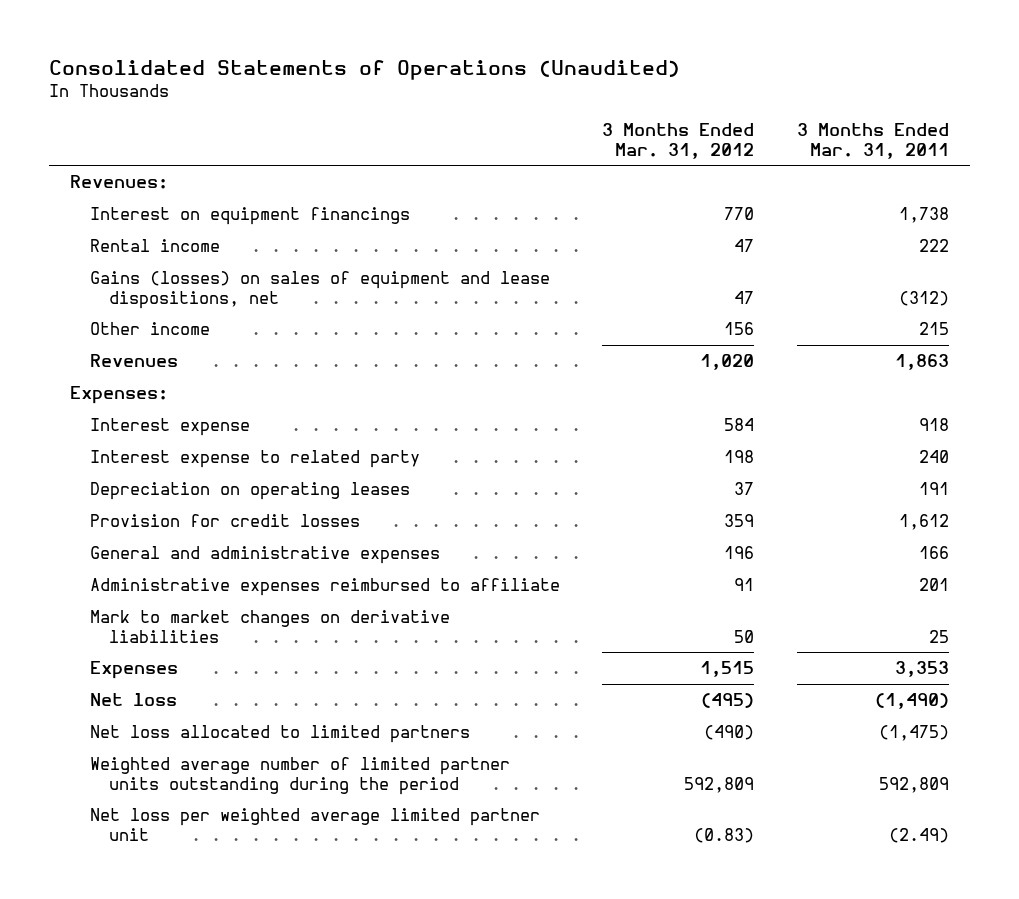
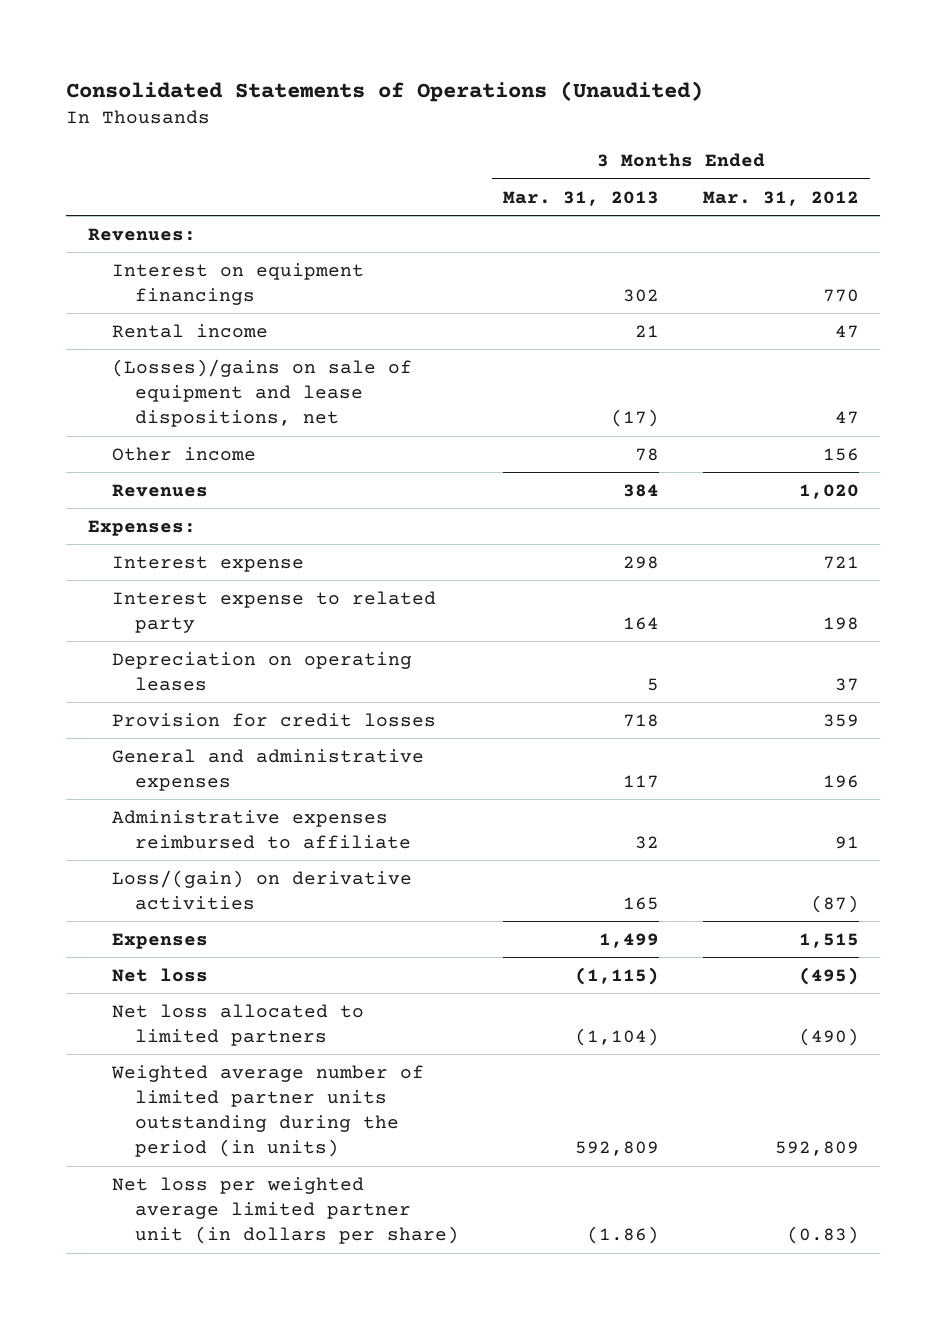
- | 3 Months Ended Mar. 31, 2012 | 3 Months Ended Mar. 31, 2011
+ | 3 Months Ended Mar. 31, 2013 | 3 Months Ended Mar. 31, 2012
- Gains (losses) on sales of equipment and lease dispositions, net | 47 | (312)
+ (Losses)/gains on sale of equipment and lease dispositions, net | (17) | 47
- Interest expense | 584 | 918
+ Interest expense | 298 | 721
- Mark to market changes on derivative liabilities | 50 | 25
+ Loss/(gain) on derivative activities | 165 | (87)
- Weighted average number of limited partner units outstanding during the period | 592,809 | 592,809
- Net loss per weighted average limited partner unit | (0.83) | (2.49)
+ Weighted average number of limited partner units outstanding during the period (in units) | 592,809 | 592,809
+ Net loss per weighted average limited partner unit (in dollars per share) | (1.86) | (0.83)

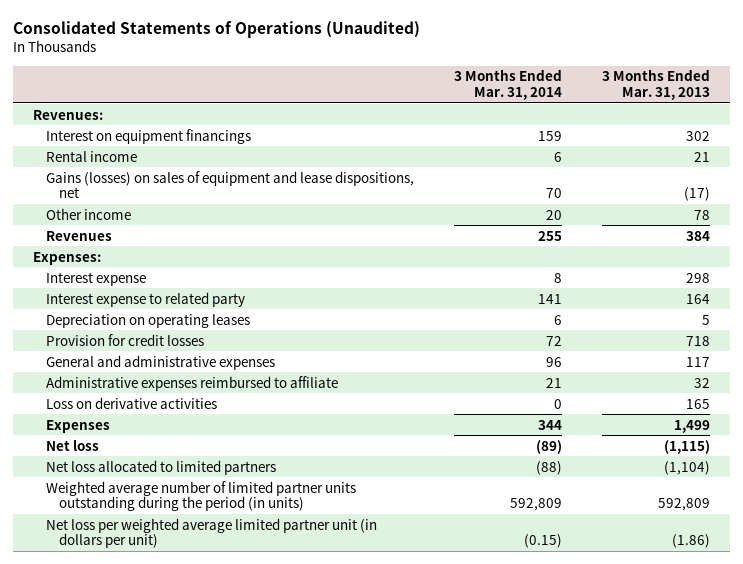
- | 3 Months Ended Mar. 31, 2013 | 3 Months Ended Mar. 31, 2012
+ | 3 Months Ended Mar. 31, 2014 | 3 Months Ended Mar. 31, 2013
- (Losses)/gains on sale of equipment and lease dispositions, net | (17) | 47
+ Gains (losses) on sales of equipment and lease dispositions, net | 70 | (17)
- Loss/(gain) on derivative activities | 165 | (87)
+ Loss on derivative activities | 0 | 165
- Net loss per weighted average limited partner unit (in dollars per share) | (1.86) | (0.83)
+ Net loss per weighted average limited partner unit (in dollars per unit) | (0.15) | (1.86)

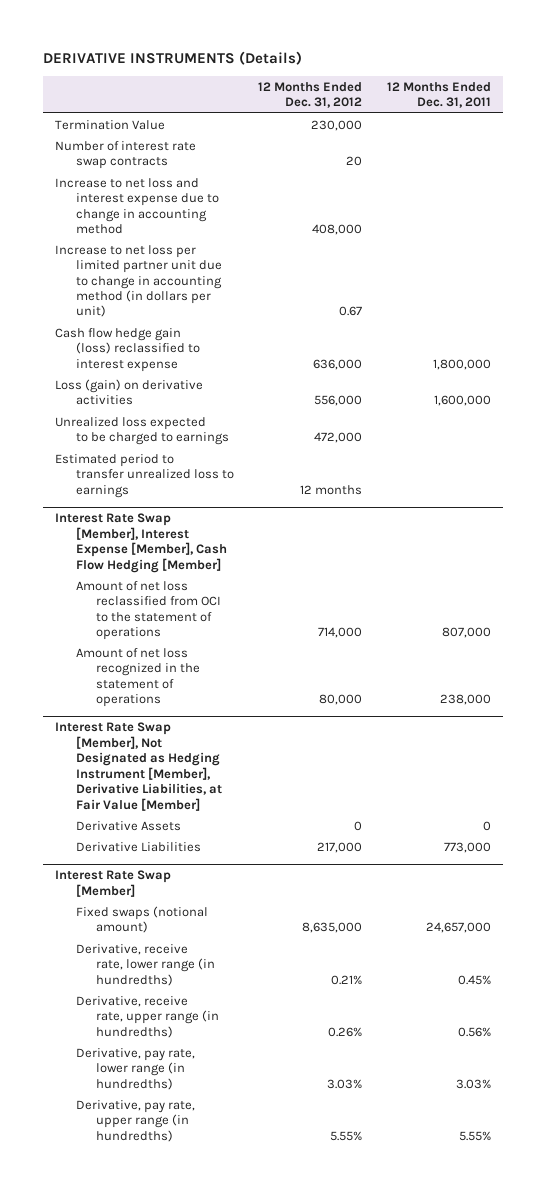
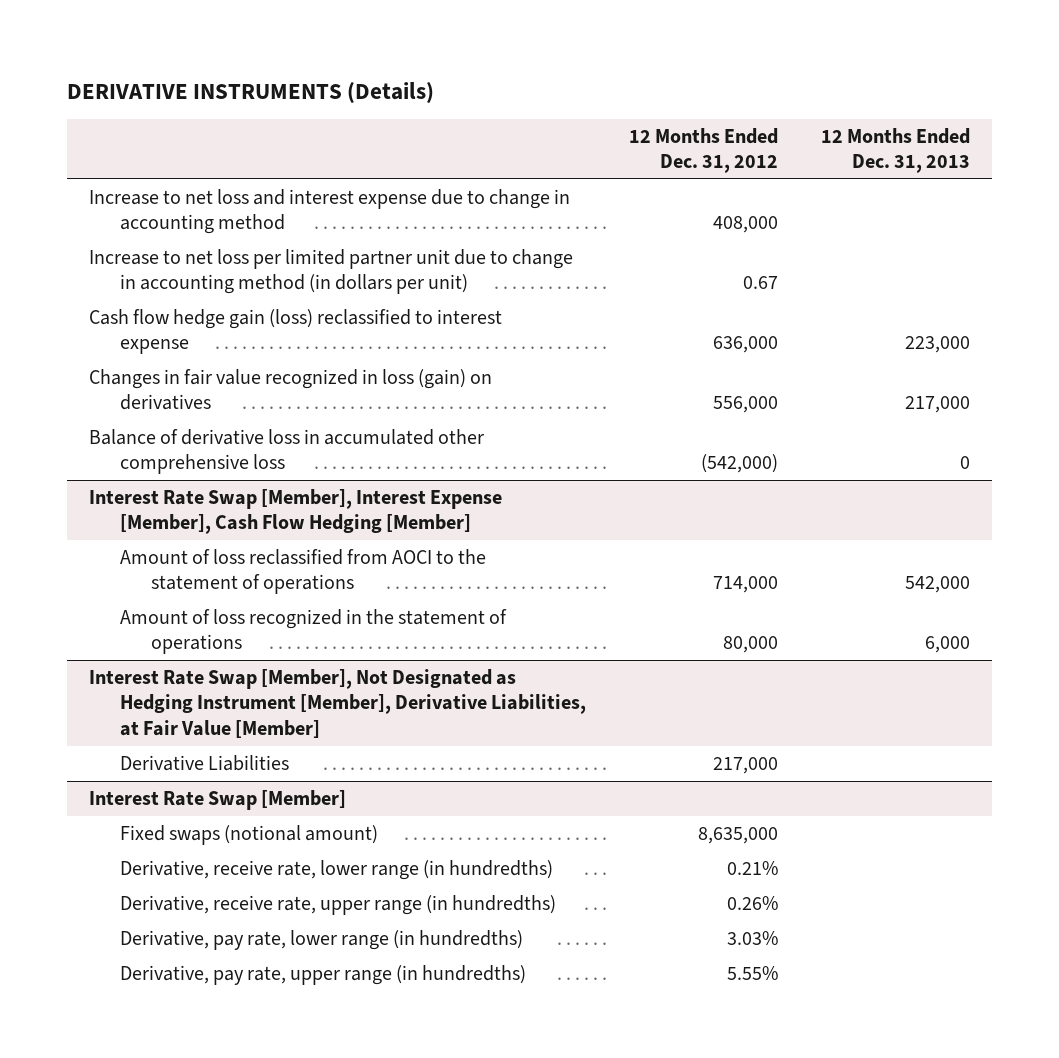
- | 12 Months Ended Dec. 31, 2012 | 12 Months Ended Dec. 31, 2011
+ | 12 Months Ended Dec. 31, 2012 | 12 Months Ended Dec. 31, 2013
- Termination Value | 230,000 |
- Number of interest rate swap contracts | 20 |
- Loss (gain) on derivative activities | 556,000 | 1,600,000
- Unrealized loss expected to be charged to earnings | 472,000 |
- Estimated period to transfer unrealized loss to earnings | 12 months |
+ Changes in fair value recognized in loss (gain) on derivatives | 556,000 | 217,000
+ Balance of derivative loss in accumulated other comprehensive loss | (542,000) | 0
@ Interest Rate Swap [Member], Interest Expense [Member], Cash Flow Hedging [Member]
- Amount of net loss reclassified from OCI to the statement of operations | 714,000 | 807,000
- Amount of net loss recognized in the statement of operations | 80,000 | 238,000
+ Amount of loss reclassified from AOCI to the statement of operations | 714,000 | 542,000
+ Amount of loss recognized in the statement of operations | 80,000 | 6,000
@ Interest Rate Swap [Member], Not Designated as Hedging Instrument [Member], Derivative Liabilities, at Fair Value [Member]
- Derivative Assets | 0 | 0

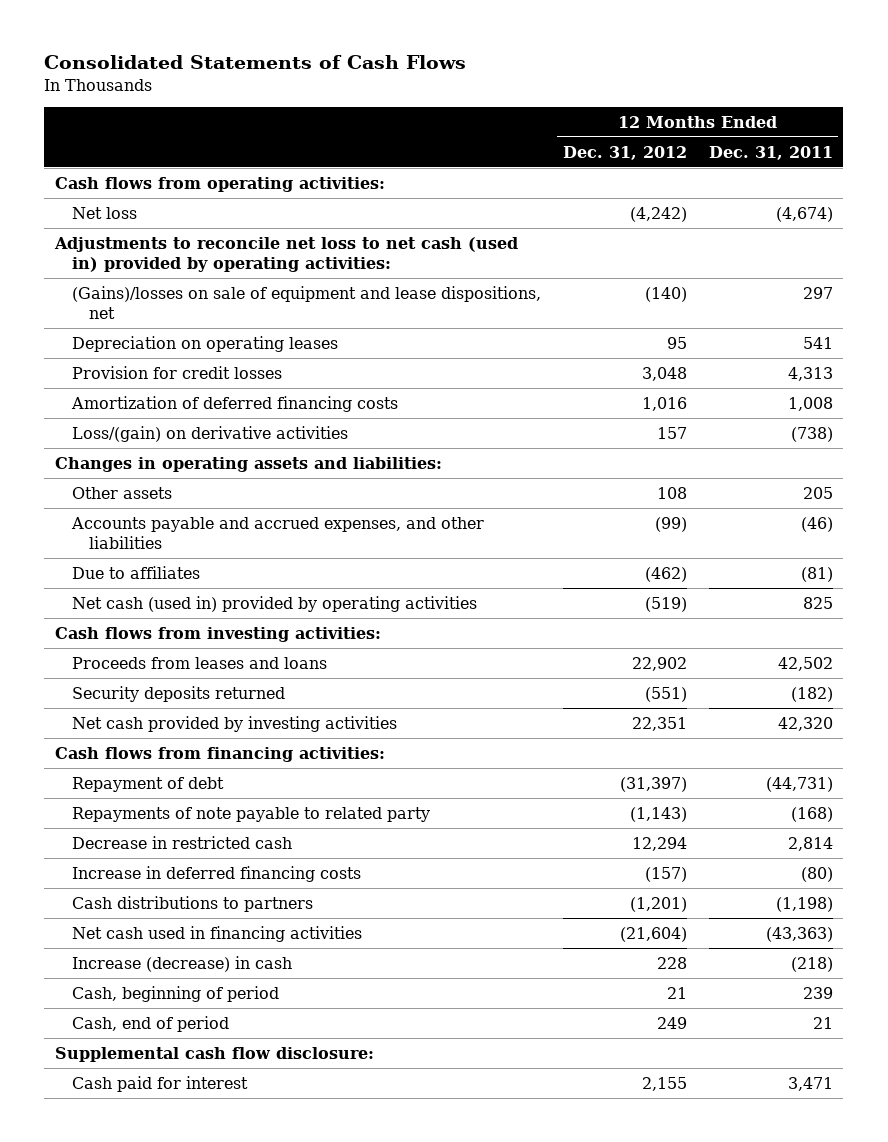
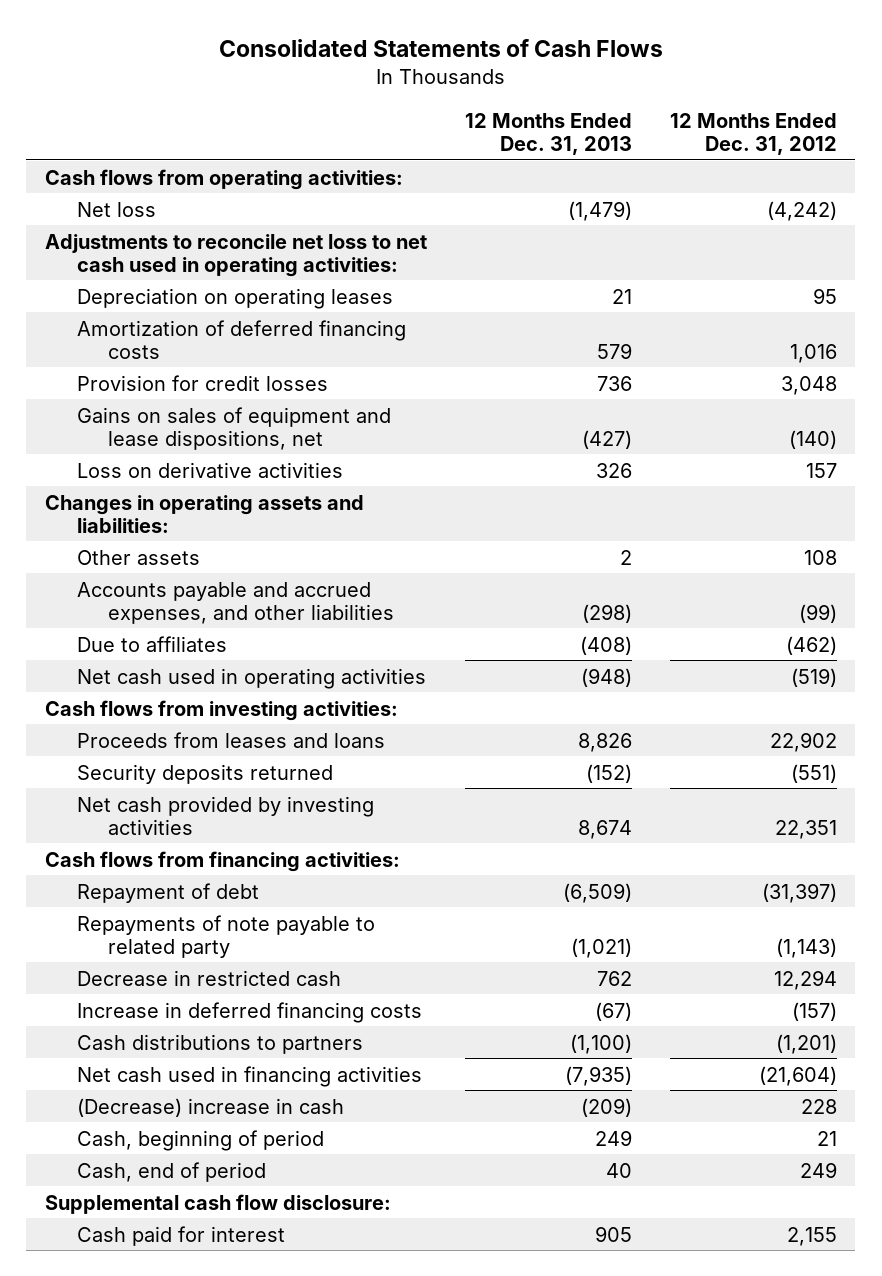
- | 12 Months Ended Dec. 31, 2012 | 12 Months Ended Dec. 31, 2011
+ | 12 Months Ended Dec. 31, 2013 | 12 Months Ended Dec. 31, 2012
- Adjustments to reconcile net loss to net cash (used in) provided by operating activities:
- (Gains)/losses on sale of equipment and lease dispositions, net | (140) | 297
+ Adjustments to reconcile net loss to net cash used in operating activities:
- Loss/(gain) on derivative activities | 157 | (738)
moved down: Provision for credit losses | 736 | 3,048
+ Gains on sales of equipment and lease dispositions, net | (427) | (140)
+ Loss on derivative activities | 326 | 157
- Net cash (used in) provided by operating activities | (519) | 825
+ Net cash used in operating activities | (948) | (519)
- Increase (decrease) in cash | 228 | (218)
+ (Decrease) increase in cash | (209) | 228

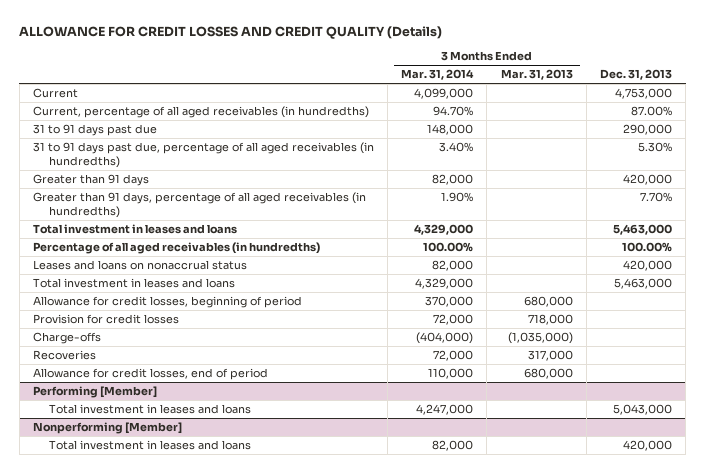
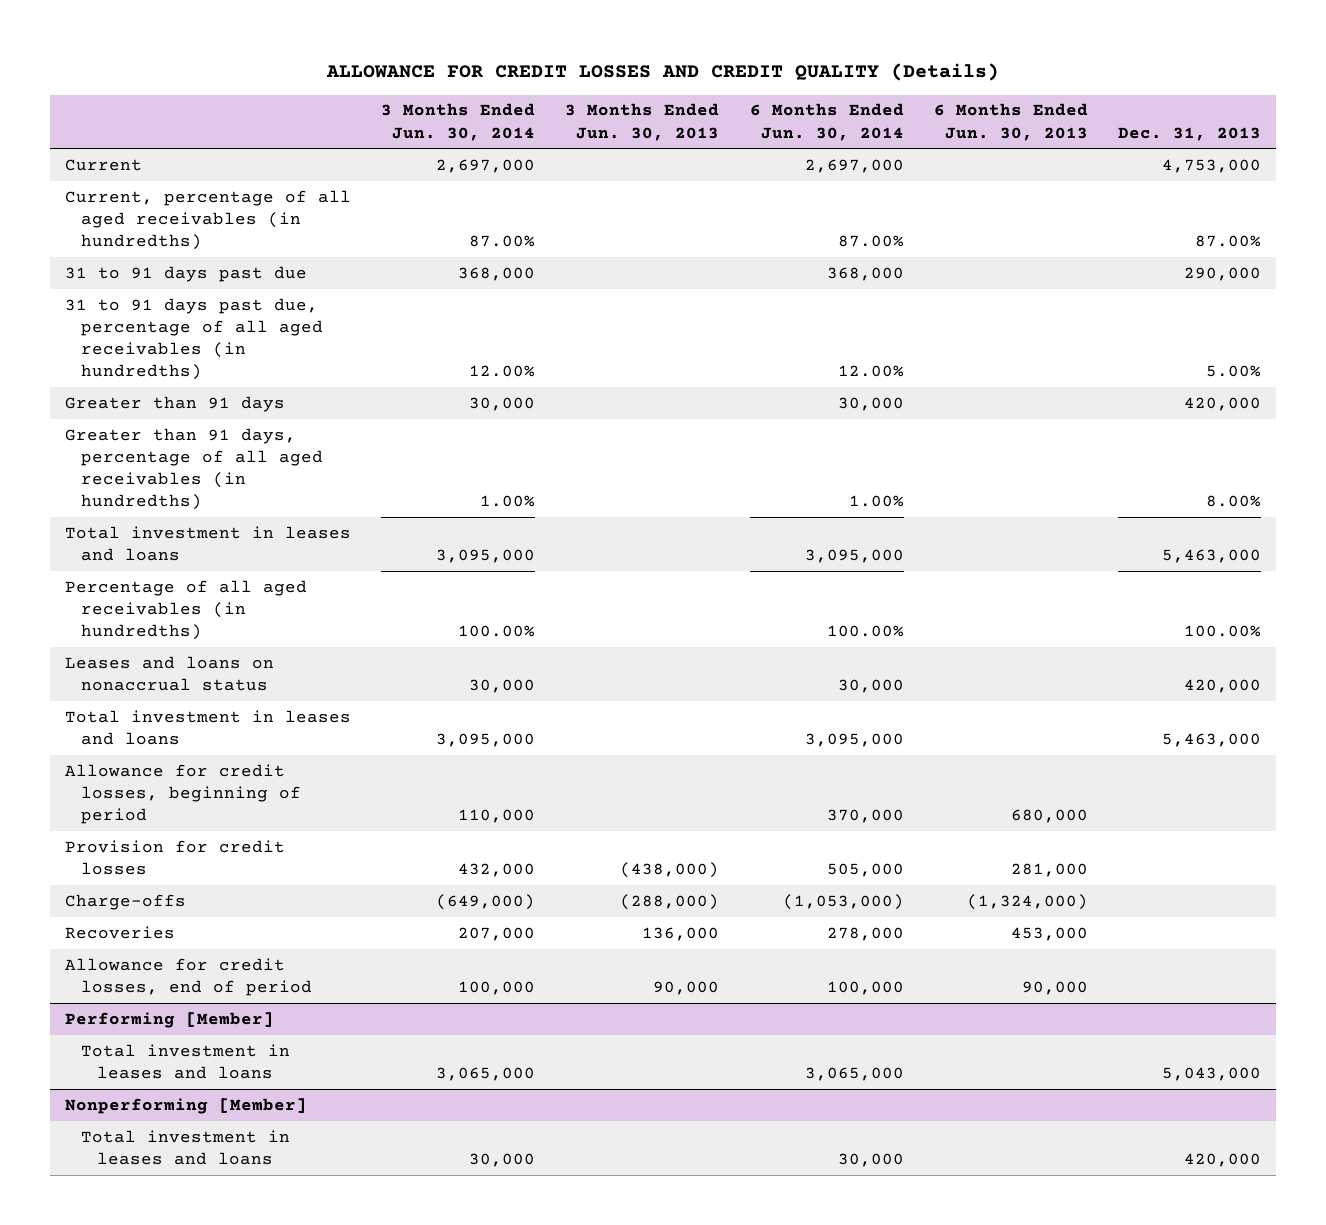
- | 3 Months Ended Mar. 31, 2014 | 3 Months Ended Mar. 31, 2013 | Dec. 31, 2013
+ | 3 Months Ended Jun. 30, 2014 | 3 Months Ended Jun. 30, 2013 | 6 Months Ended Jun. 30, 2014 | 6 Months Ended Jun. 30, 2013 | Dec. 31, 2013
- 31 to 91 days past due, percentage of all aged receivables (in hundredths) | 3.40% | | 5.30%
+ 31 to 91 days past due, percentage of all aged receivables (in hundredths) | 12.00% | | 12.00% | | 5.00%
- Greater than 91 days, percentage of all aged receivables (in hundredths) | 1.90% | | 7.70%
+ Greater than 91 days, percentage of all aged receivables (in hundredths) | 1.00% | | 1.00% | | 8.00%

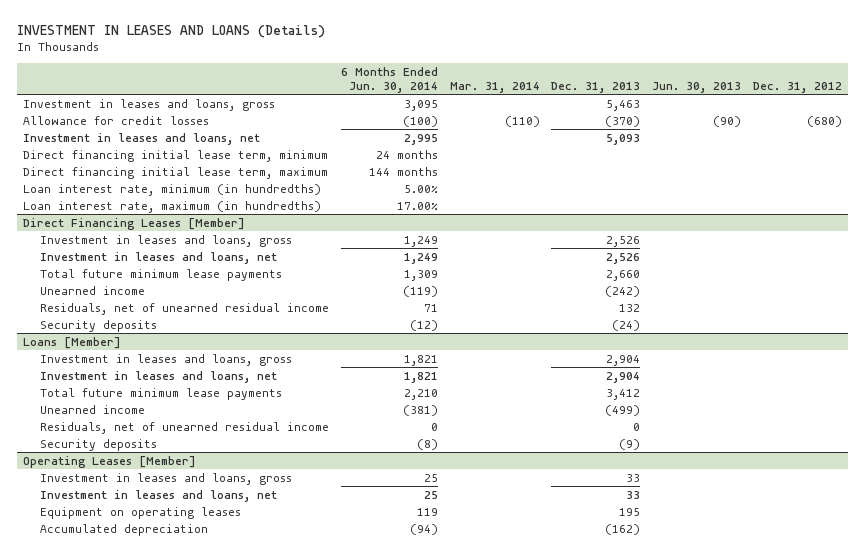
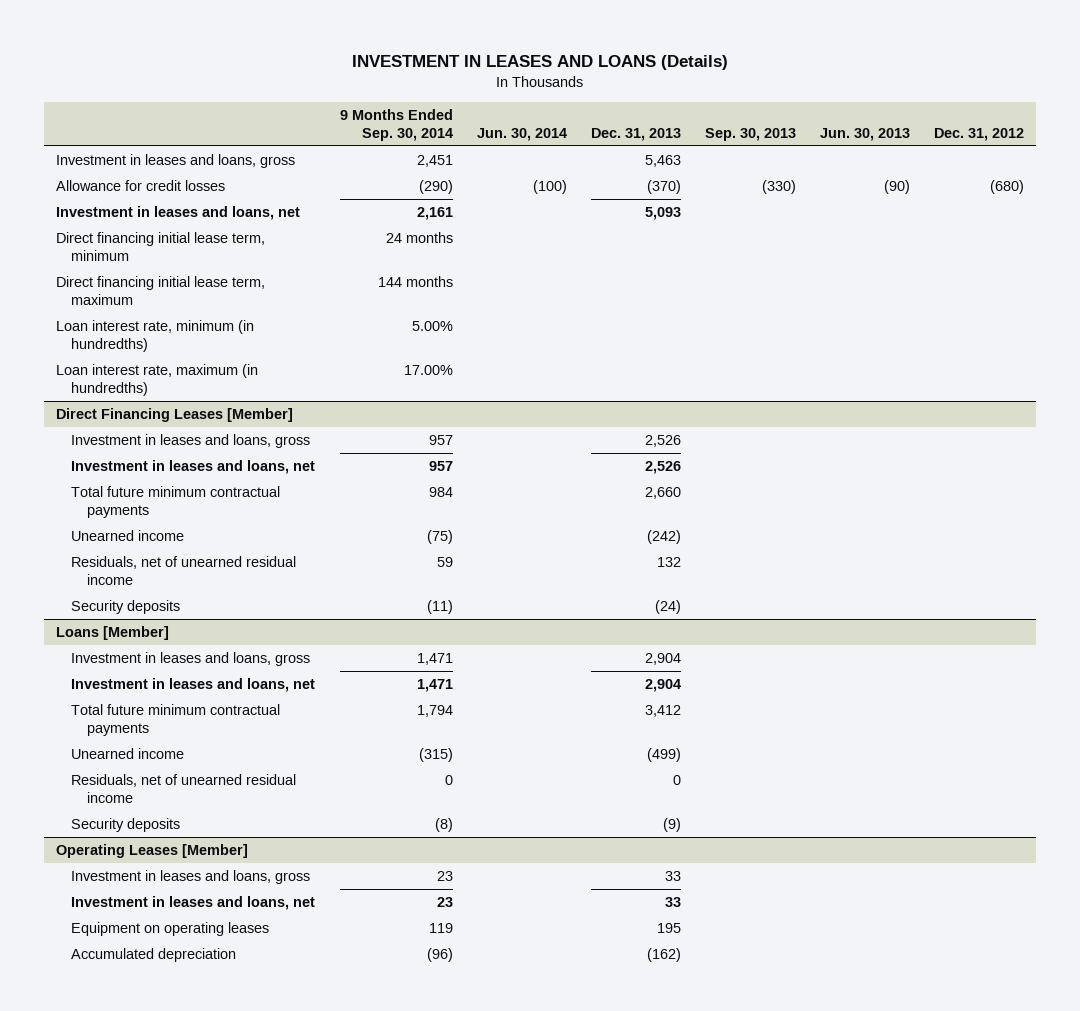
- | 6 Months Ended Jun. 30, 2014 | Mar. 31, 2014 | Dec. 31, 2013 | Jun. 30, 2013 | Dec. 31, 2012
+ | 9 Months Ended Sep. 30, 2014 | Jun. 30, 2014 | Dec. 31, 2013 | Sep. 30, 2013 | Jun. 30, 2013 | Dec. 31, 2012
@ Direct Financing Leases [Member]
- Total future minimum lease payments | 1,309 | | 2,660 | |
+ Total future minimum contractual payments | 984 | | 2,660 | | |
@ Loans [Member]
- Total future minimum lease payments | 2,210 | | 3,412 | |
+ Total future minimum contractual payments | 1,794 | | 3,412 | | |

